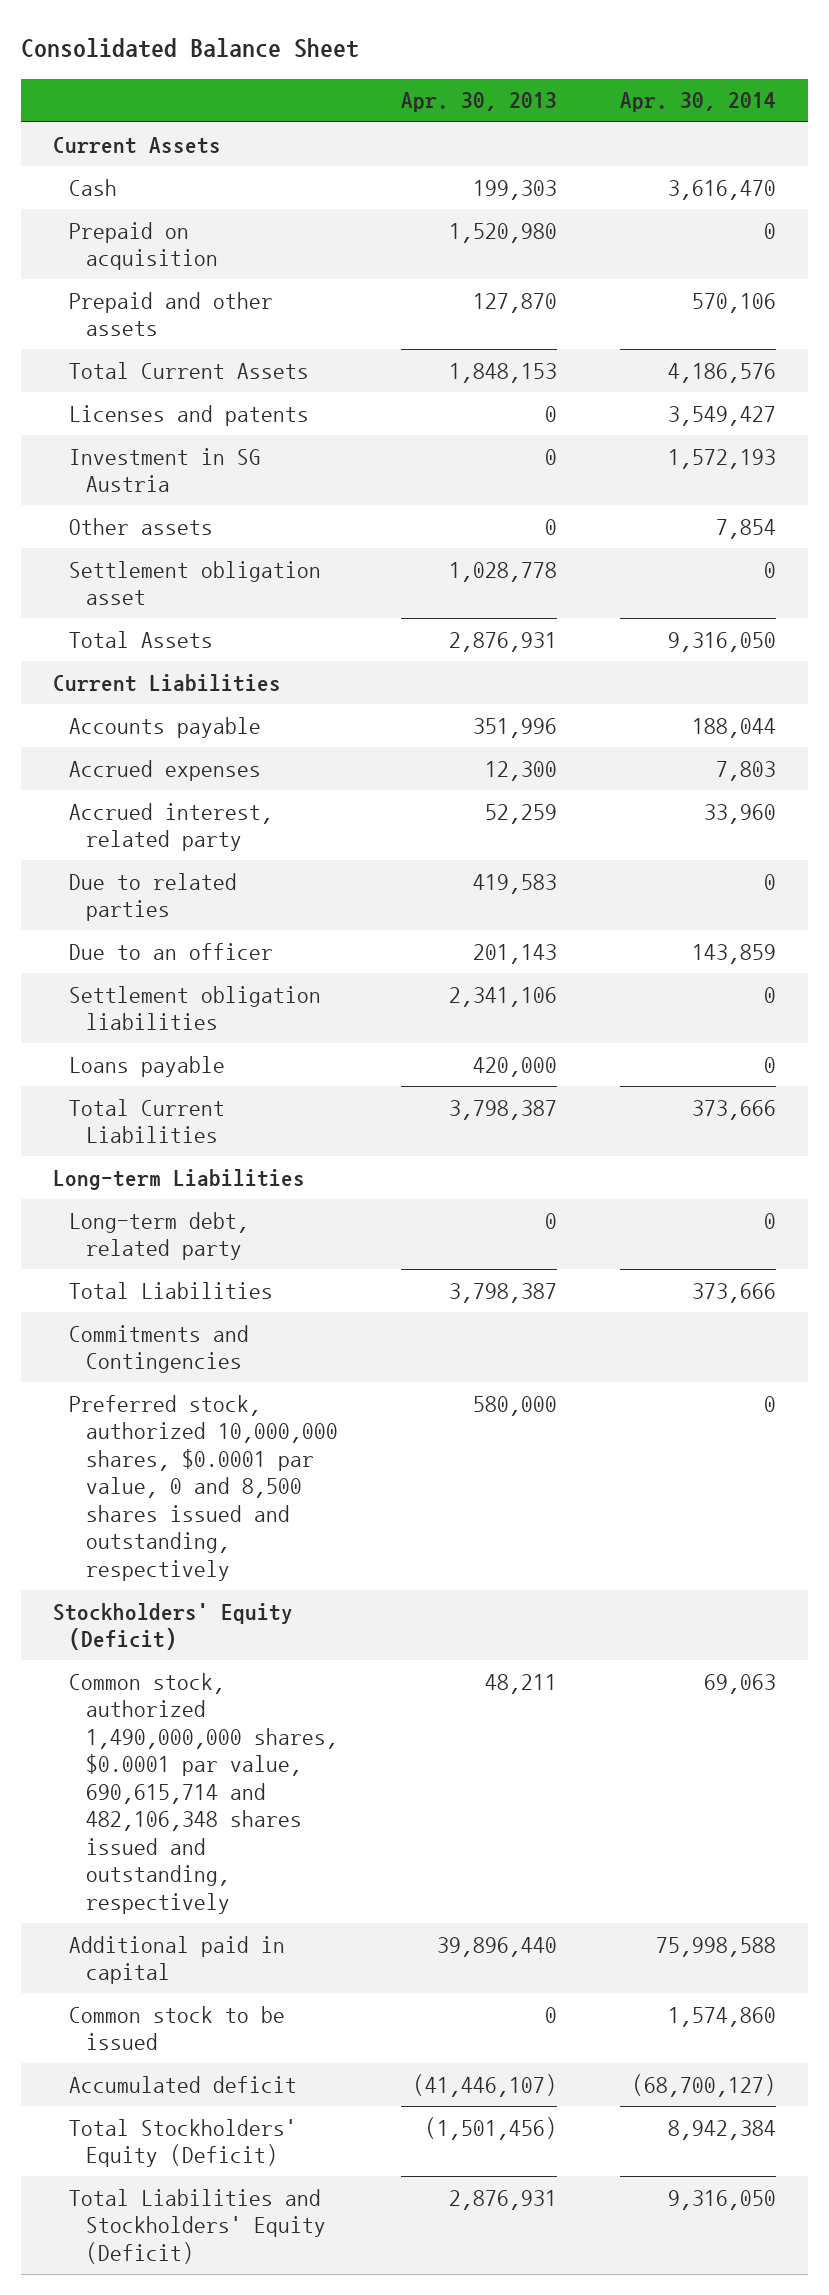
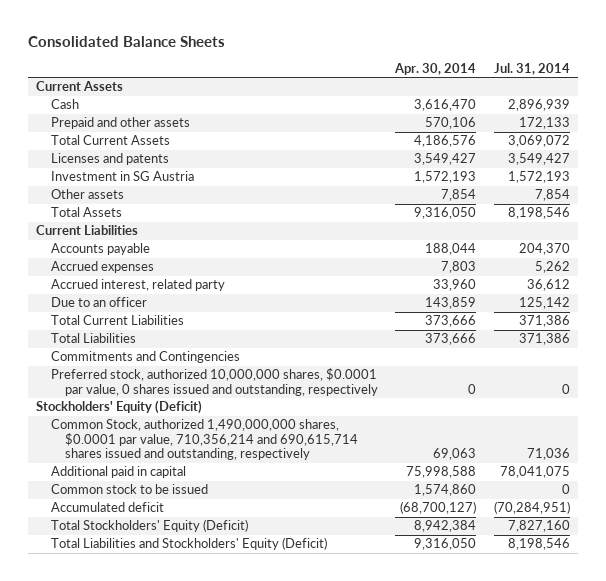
- Consolidated Balance Sheet
+ Consolidated Balance Sheets
- | Apr. 30, 2013 | Apr. 30, 2014
+ | Apr. 30, 2014 | Jul. 31, 2014
- Prepaid on acquisition | 1,520,980 | 0
- Settlement obligation asset | 1,028,778 | 0
- Due to related parties | 419,583 | 0
- Settlement obligation liabilities | 2,341,106 | 0
- Loans payable | 420,000 | 0
- Long-term Liabilities
- Long-term debt, related party | 0 | 0
- Preferred stock, authorized 10,000,000 shares, $0.0001 par value, 0 and 8,500 shares issued and outstanding, respectively | 580,000 | 0
+ Preferred stock, authorized 10,000,000 shares, $0.0001 par value, 0 shares issued and outstanding, respectively | 0 | 0
- Common stock, authorized 1,490,000,000 shares, $0.0001 par value, 690,615,714 and 482,106,348 shares issued and outstanding, respectively | 48,211 | 69,063
+ Common Stock, authorized 1,490,000,000 shares, $0.0001 par value, 710,356,214 and 690,615,714 shares issued and outstanding, respectively | 69,063 | 71,036

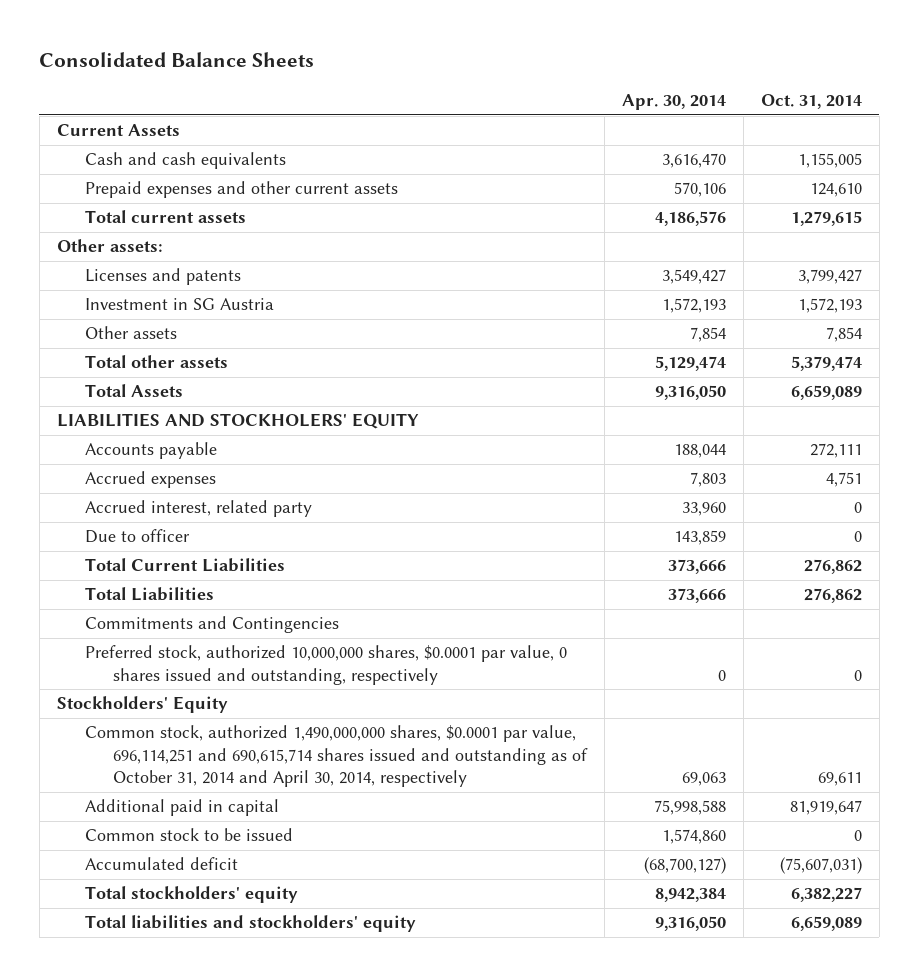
- | Apr. 30, 2014 | Jul. 31, 2014
+ | Apr. 30, 2014 | Oct. 31, 2014
- Cash | 3,616,470 | 2,896,939
- Prepaid and other assets | 570,106 | 172,133
- Total Current Assets | 4,186,576 | 3,069,072
+ Cash and cash equivalents | 3,616,470 | 1,155,005
+ Prepaid expenses and other current assets | 570,106 | 124,610
+ Total current assets | 4,186,576 | 1,279,615
+ Other assets:
+ Total other assets | 5,129,474 | 5,379,474
- Current Liabilities
+ LIABILITIES AND STOCKHOLERS' EQUITY
- Due to an officer | 143,859 | 125,142
+ Due to officer | 143,859 | 0
- Stockholders' Equity (Deficit)
- Common Stock, authorized 1,490,000,000 shares, $0.0001 par value, 710,356,214 and 690,615,714 shares issued and outstanding, respectively | 69,063 | 71,036
+ Stockholders' Equity
+ Common stock, authorized 1,490,000,000 shares, $0.0001 par value, 696,114,251 and 690,615,714 shares issued and outstanding as of October 31, 2014 and April 30, 2014, respectively | 69,063 | 69,611
- Total Stockholders' Equity (Deficit) | 8,942,384 | 7,827,160
- Total Liabilities and Stockholders' Equity (Deficit) | 9,316,050 | 8,198,546
+ Total stockholders' equity | 8,942,384 | 6,382,227
+ Total liabilities and stockholders' equity | 9,316,050 | 6,659,089

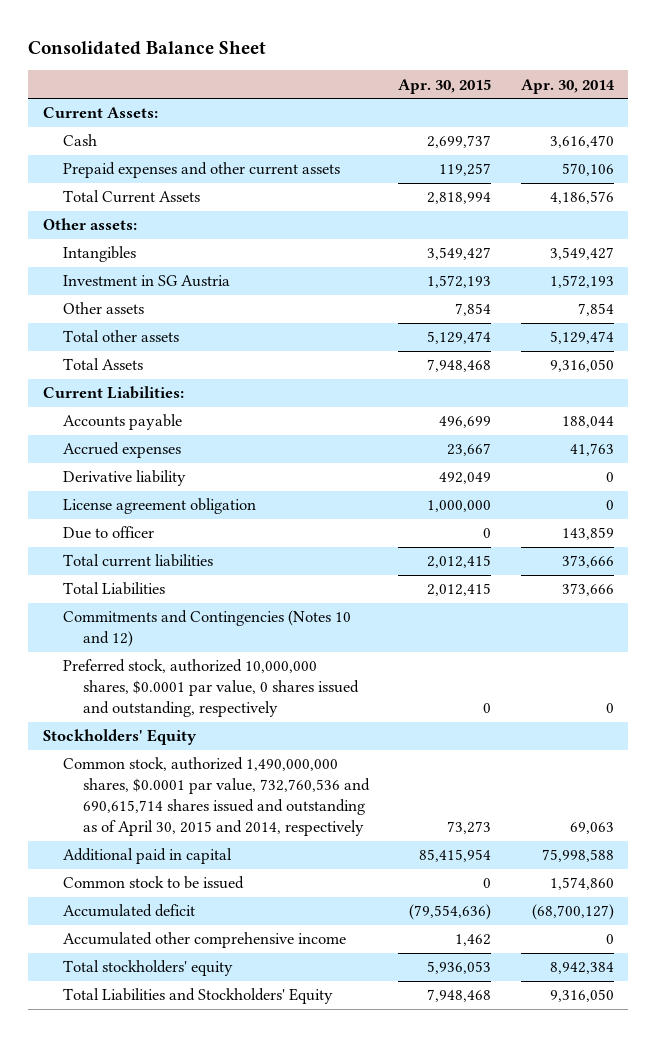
- Consolidated Balance Sheets
+ Consolidated Balance Sheet
- | Apr. 30, 2014 | Oct. 31, 2014
+ | Apr. 30, 2015 | Apr. 30, 2014
- Current Assets
- Cash and cash equivalents | 3,616,470 | 1,155,005
+ Current Assets:
+ Cash | 2,699,737 | 3,616,470
- Total current assets | 4,186,576 | 1,279,615
+ Total Current Assets | 2,818,994 | 4,186,576
- Licenses and patents | 3,549,427 | 3,799,427
+ Intangibles | 3,549,427 | 3,549,427
- LIABILITIES AND STOCKHOLERS' EQUITY
+ Current Liabilities:
- Accrued expenses | 7,803 | 4,751
- Accrued interest, related party | 33,960 | 0
+ Accrued expenses | 23,667 | 41,763
+ Derivative liability | 492,049 | 0
+ License agreement obligation | 1,000,000 | 0
- Total Current Liabilities | 373,666 | 276,862
+ Total current liabilities | 2,012,415 | 373,666
- Commitments and Contingencies
+ Commitments and Contingencies (Notes 10 and 12)
- Common stock, authorized 1,490,000,000 shares, $0.0001 par value, 696,114,251 and 690,615,714 shares issued and outstanding as of October 31, 2014 and April 30, 2014, respectively | 69,063 | 69,611
+ Common stock, authorized 1,490,000,000 shares, $0.0001 par value, 732,760,536 and 690,615,714 shares issued and outstanding as of April 30, 2015 and 2014, respectively | 73,273 | 69,063
+ Accumulated other comprehensive income | 1,462 | 0
- Total liabilities and stockholders' equity | 9,316,050 | 6,659,089
+ Total Liabilities and Stockholders' Equity | 7,948,468 | 9,316,050

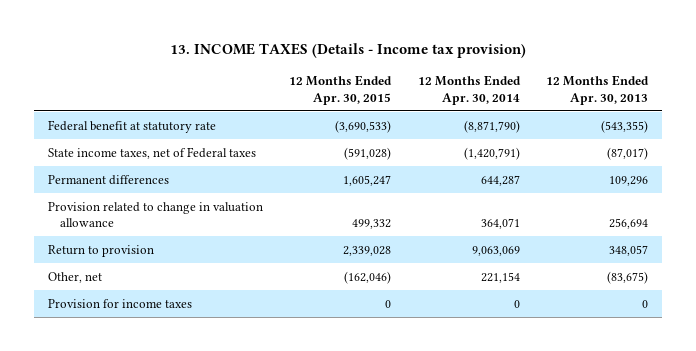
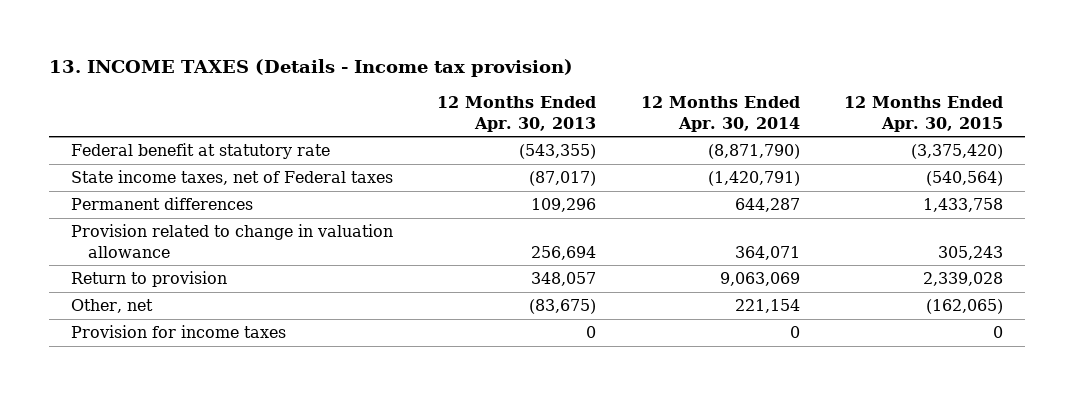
- | 12 Months Ended Apr. 30, 2015 | 12 Months Ended Apr. 30, 2014 | 12 Months Ended Apr. 30, 2013
+ | 12 Months Ended Apr. 30, 2013 | 12 Months Ended Apr. 30, 2014 | 12 Months Ended Apr. 30, 2015
- Federal benefit at statutory rate | (3,690,533) | (8,871,790) | (543,355)
- State income taxes, net of Federal taxes | (591,028) | (1,420,791) | (87,017)
- Permanent differences | 1,605,247 | 644,287 | 109,296
- Provision related to change in valuation allowance | 499,332 | 364,071 | 256,694
+ Federal benefit at statutory rate | (543,355) | (8,871,790) | (3,375,420)
+ State income taxes, net of Federal taxes | (87,017) | (1,420,791) | (540,564)
+ Permanent differences | 109,296 | 644,287 | 1,433,758
+ Provision related to change in valuation allowance | 256,694 | 364,071 | 305,243
- Other, net | (162,046) | 221,154 | (83,675)
+ Other, net | (83,675) | 221,154 | (162,065)

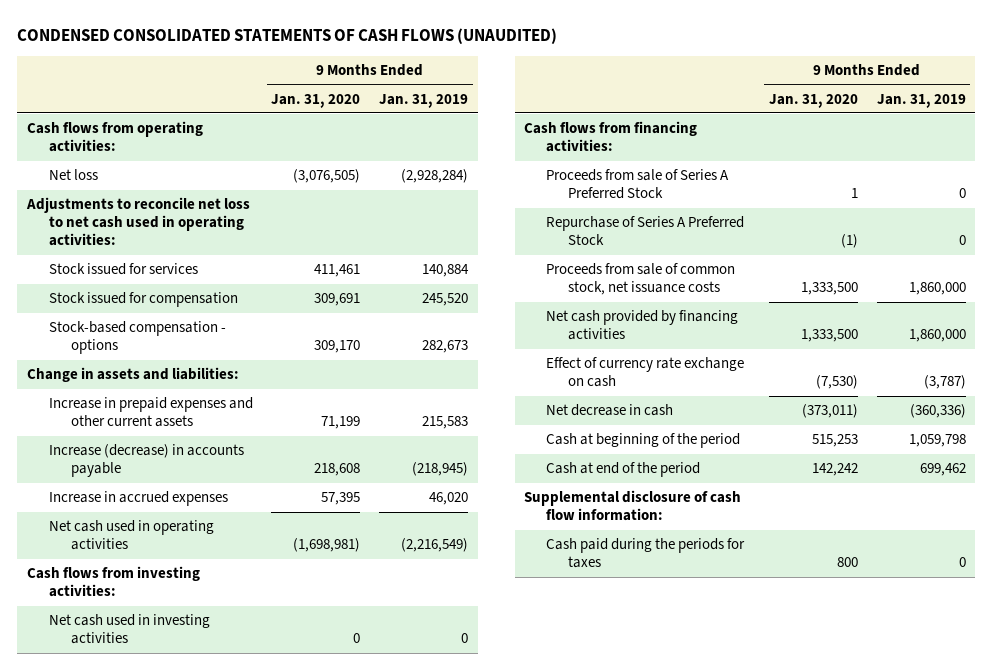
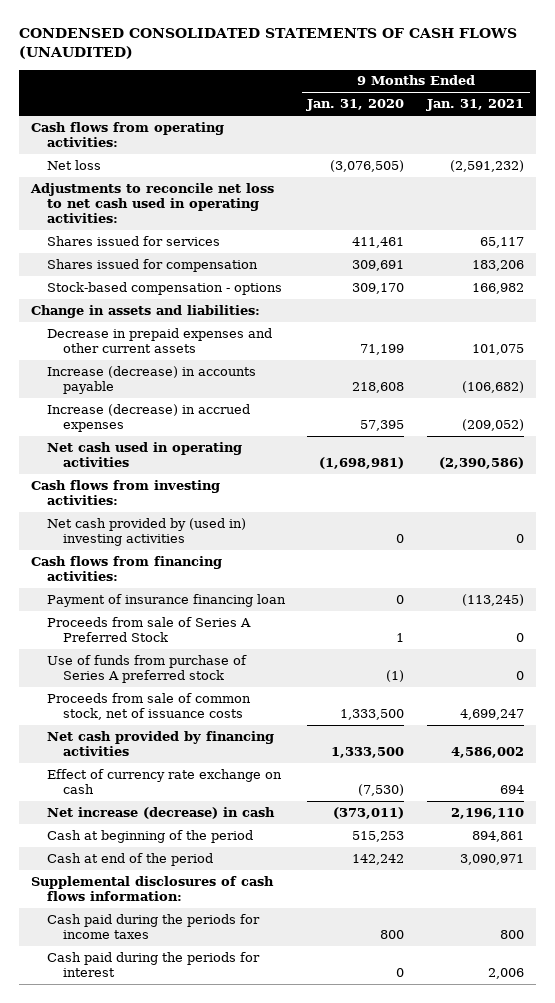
- | 9 Months Ended Jan. 31, 2020 | 9 Months Ended Jan. 31, 2019
+ | 9 Months Ended Jan. 31, 2020 | 9 Months Ended Jan. 31, 2021
- Stock issued for services | 411,461 | 140,884
- Stock issued for compensation | 309,691 | 245,520
+ Shares issued for services | 411,461 | 65,117
+ Shares issued for compensation | 309,691 | 183,206
- Increase in prepaid expenses and other current assets | 71,199 | 215,583
+ Decrease in prepaid expenses and other current assets | 71,199 | 101,075
- Increase in accrued expenses | 57,395 | 46,020
+ Increase (decrease) in accrued expenses | 57,395 | (209,052)
- Net cash used in investing activities | 0 | 0
+ Net cash provided by (used in) investing activities | 0 | 0
+ Payment of insurance financing loan | 0 | (113,245)
- Repurchase of Series A Preferred Stock | (1) | 0
- Proceeds from sale of common stock, net issuance costs | 1,333,500 | 1,860,000
+ Use of funds from purchase of Series A preferred stock | (1) | 0
+ Proceeds from sale of common stock, net of issuance costs | 1,333,500 | 4,699,247
- Net decrease in cash | (373,011) | (360,336)
+ Net increase (decrease) in cash | (373,011) | 2,196,110
- Supplemental disclosure of cash flow information:
- Cash paid during the periods for taxes | 800 | 0
+ Supplemental disclosures of cash flows information:
+ Cash paid during the periods for income taxes | 800 | 800
+ Cash paid during the periods for interest | 0 | 2,006

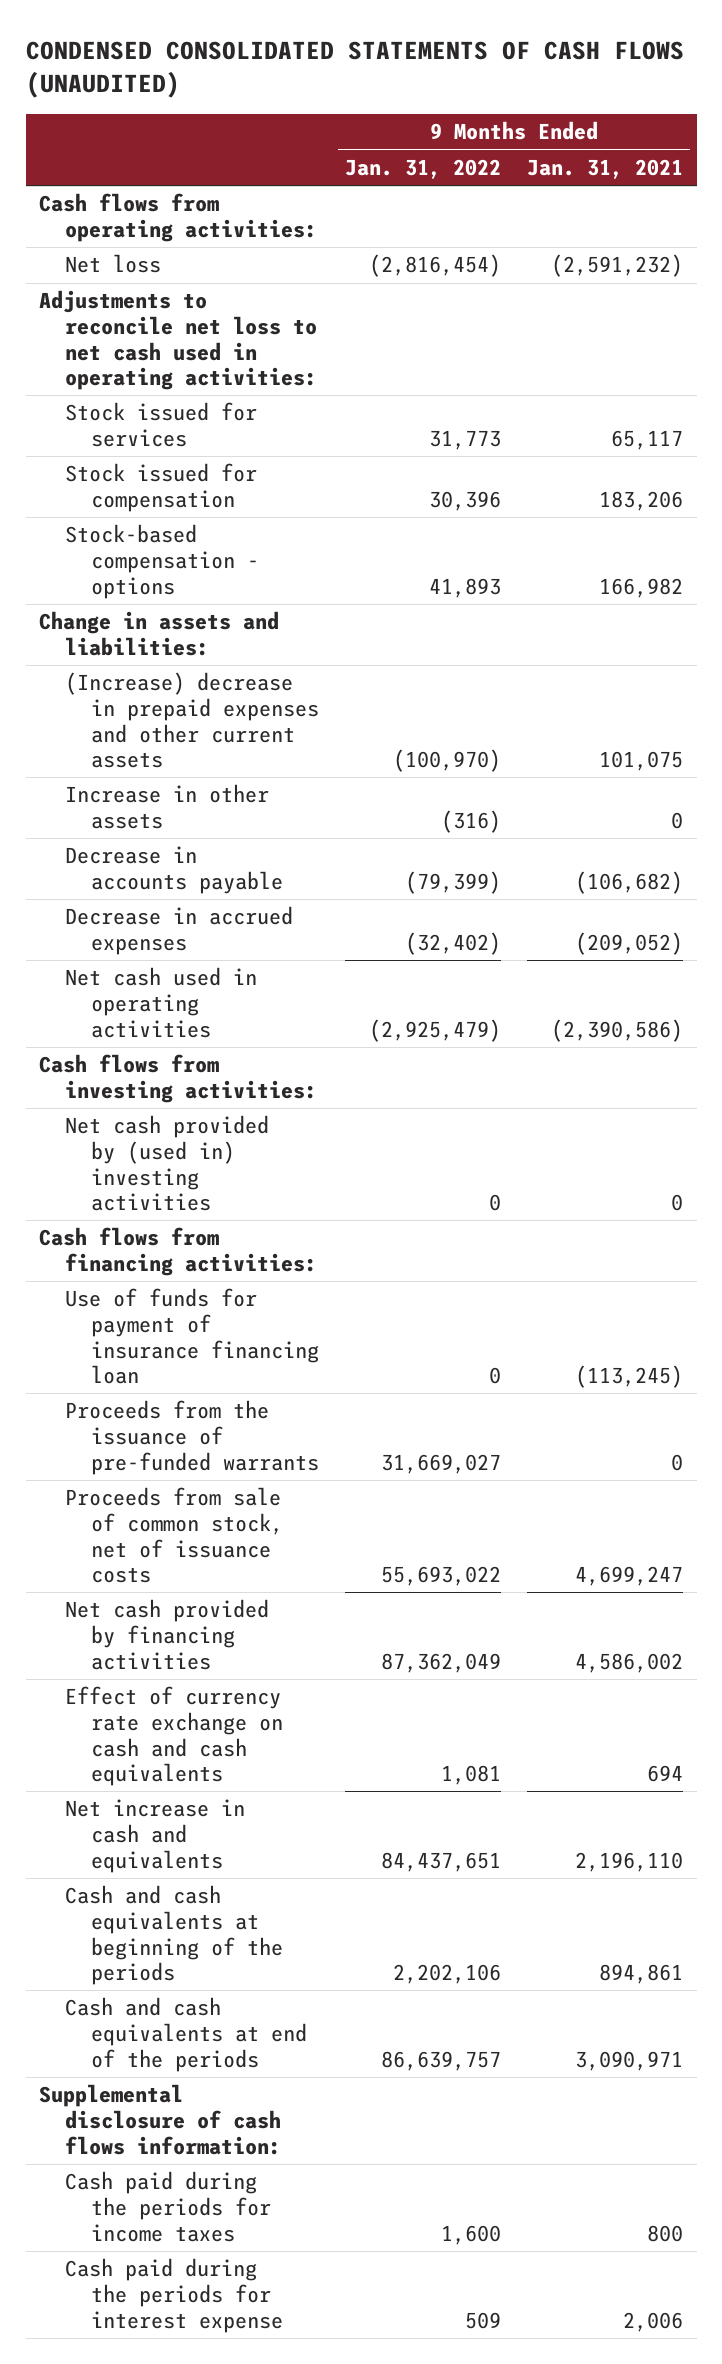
- | 9 Months Ended Jan. 31, 2020 | 9 Months Ended Jan. 31, 2021
+ | 9 Months Ended Jan. 31, 2022 | 9 Months Ended Jan. 31, 2021
- Shares issued for services | 411,461 | 65,117
- Shares issued for compensation | 309,691 | 183,206
+ Stock issued for services | 31,773 | 65,117
+ Stock issued for compensation | 30,396 | 183,206
- Decrease in prepaid expenses and other current assets | 71,199 | 101,075
- Increase (decrease) in accounts payable | 218,608 | (106,682)
- Increase (decrease) in accrued expenses | 57,395 | (209,052)
+ (Increase) decrease in prepaid expenses and other current assets | (100,970) | 101,075
+ Increase in other assets | (316) | 0
+ Decrease in accounts payable | (79,399) | (106,682)
+ Decrease in accrued expenses | (32,402) | (209,052)
- Payment of insurance financing loan | 0 | (113,245)
- Proceeds from sale of Series A Preferred Stock | 1 | 0
- Use of funds from purchase of Series A preferred stock | (1) | 0
+ Use of funds for payment of insurance financing loan | 0 | (113,245)
+ Proceeds from the issuance of pre-funded warrants | 31,669,027 | 0
- Effect of currency rate exchange on cash | (7,530) | 694
- Net increase (decrease) in cash | (373,011) | 2,196,110
- Cash at beginning of the period | 515,253 | 894,861
- Cash at end of the period | 142,242 | 3,090,971
- Supplemental disclosures of cash flows information:
+ Effect of currency rate exchange on cash and cash equivalents | 1,081 | 694
+ Net increase in cash and equivalents | 84,437,651 | 2,196,110
+ Cash and cash equivalents at beginning of the periods | 2,202,106 | 894,861
+ Cash and cash equivalents at end of the periods | 86,639,757 | 3,090,971
+ Supplemental disclosure of cash flows information:
- Cash paid during the periods for interest | 0 | 2,006
+ Cash paid during the periods for interest expense | 509 | 2,006

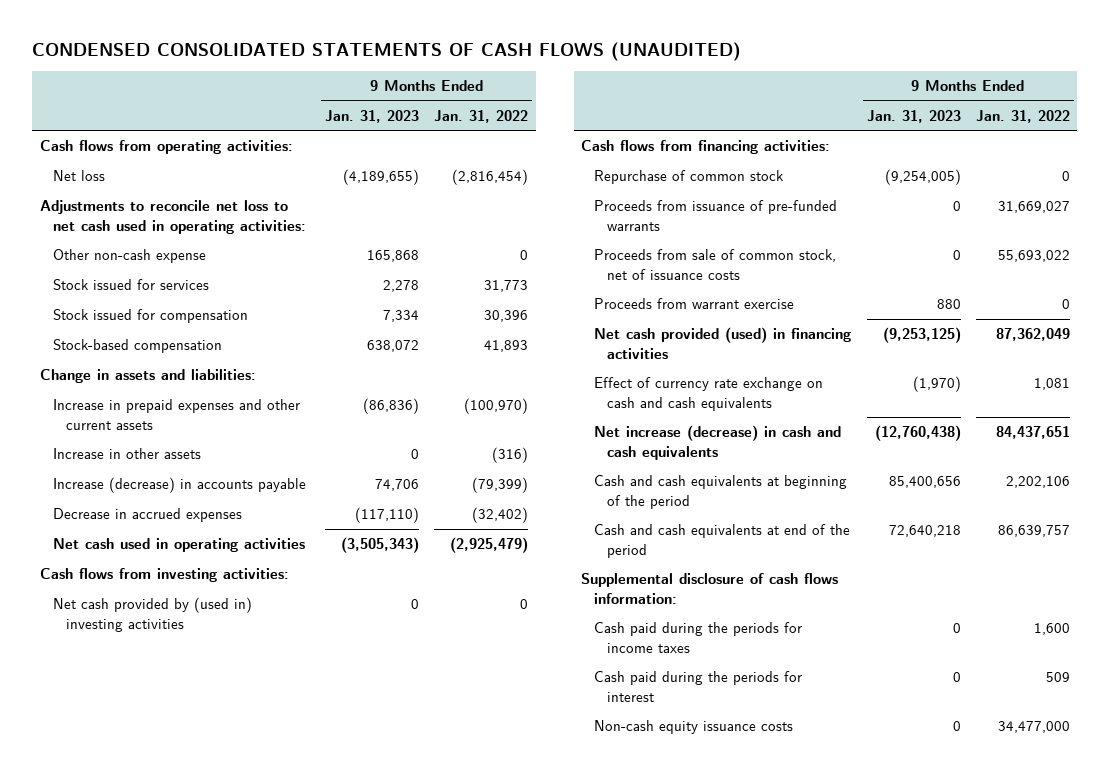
- | 9 Months Ended Jan. 31, 2022 | 9 Months Ended Jan. 31, 2021
+ | 9 Months Ended Jan. 31, 2023 | 9 Months Ended Jan. 31, 2022
+ Other non-cash expense | 165,868 | 0
- Stock-based compensation - options | 41,893 | 166,982
+ Stock-based compensation | 638,072 | 41,893
- (Increase) decrease in prepaid expenses and other current assets | (100,970) | 101,075
+ Increase in prepaid expenses and other current assets | (86,836) | (100,970)
- Decrease in accounts payable | (79,399) | (106,682)
+ Increase (decrease) in accounts payable | 74,706 | (79,399)
- Use of funds for payment of insurance financing loan | 0 | (113,245)
- Proceeds from the issuance of pre-funded warrants | 31,669,027 | 0
+ Repurchase of common stock | (9,254,005) | 0
+ Proceeds from issuance of pre-funded warrants | 0 | 31,669,027
- Net cash provided by financing activities | 87,362,049 | 4,586,002
+ Proceeds from warrant exercise | 880 | 0
+ Net cash provided (used) in financing activities | (9,253,125) | 87,362,049
- Net increase in cash and equivalents | 84,437,651 | 2,196,110
- Cash and cash equivalents at beginning of the periods | 2,202,106 | 894,861
- Cash and cash equivalents at end of the periods | 86,639,757 | 3,090,971
+ Net increase (decrease) in cash and cash equivalents | (12,760,438) | 84,437,651
+ Cash and cash equivalents at beginning of the period | 85,400,656 | 2,202,106
+ Cash and cash equivalents at end of the period | 72,640,218 | 86,639,757
- Cash paid during the periods for interest expense | 509 | 2,006
+ Cash paid during the periods for interest | 0 | 509
+ Non-cash equity issuance costs | 0 | 34,477,000

